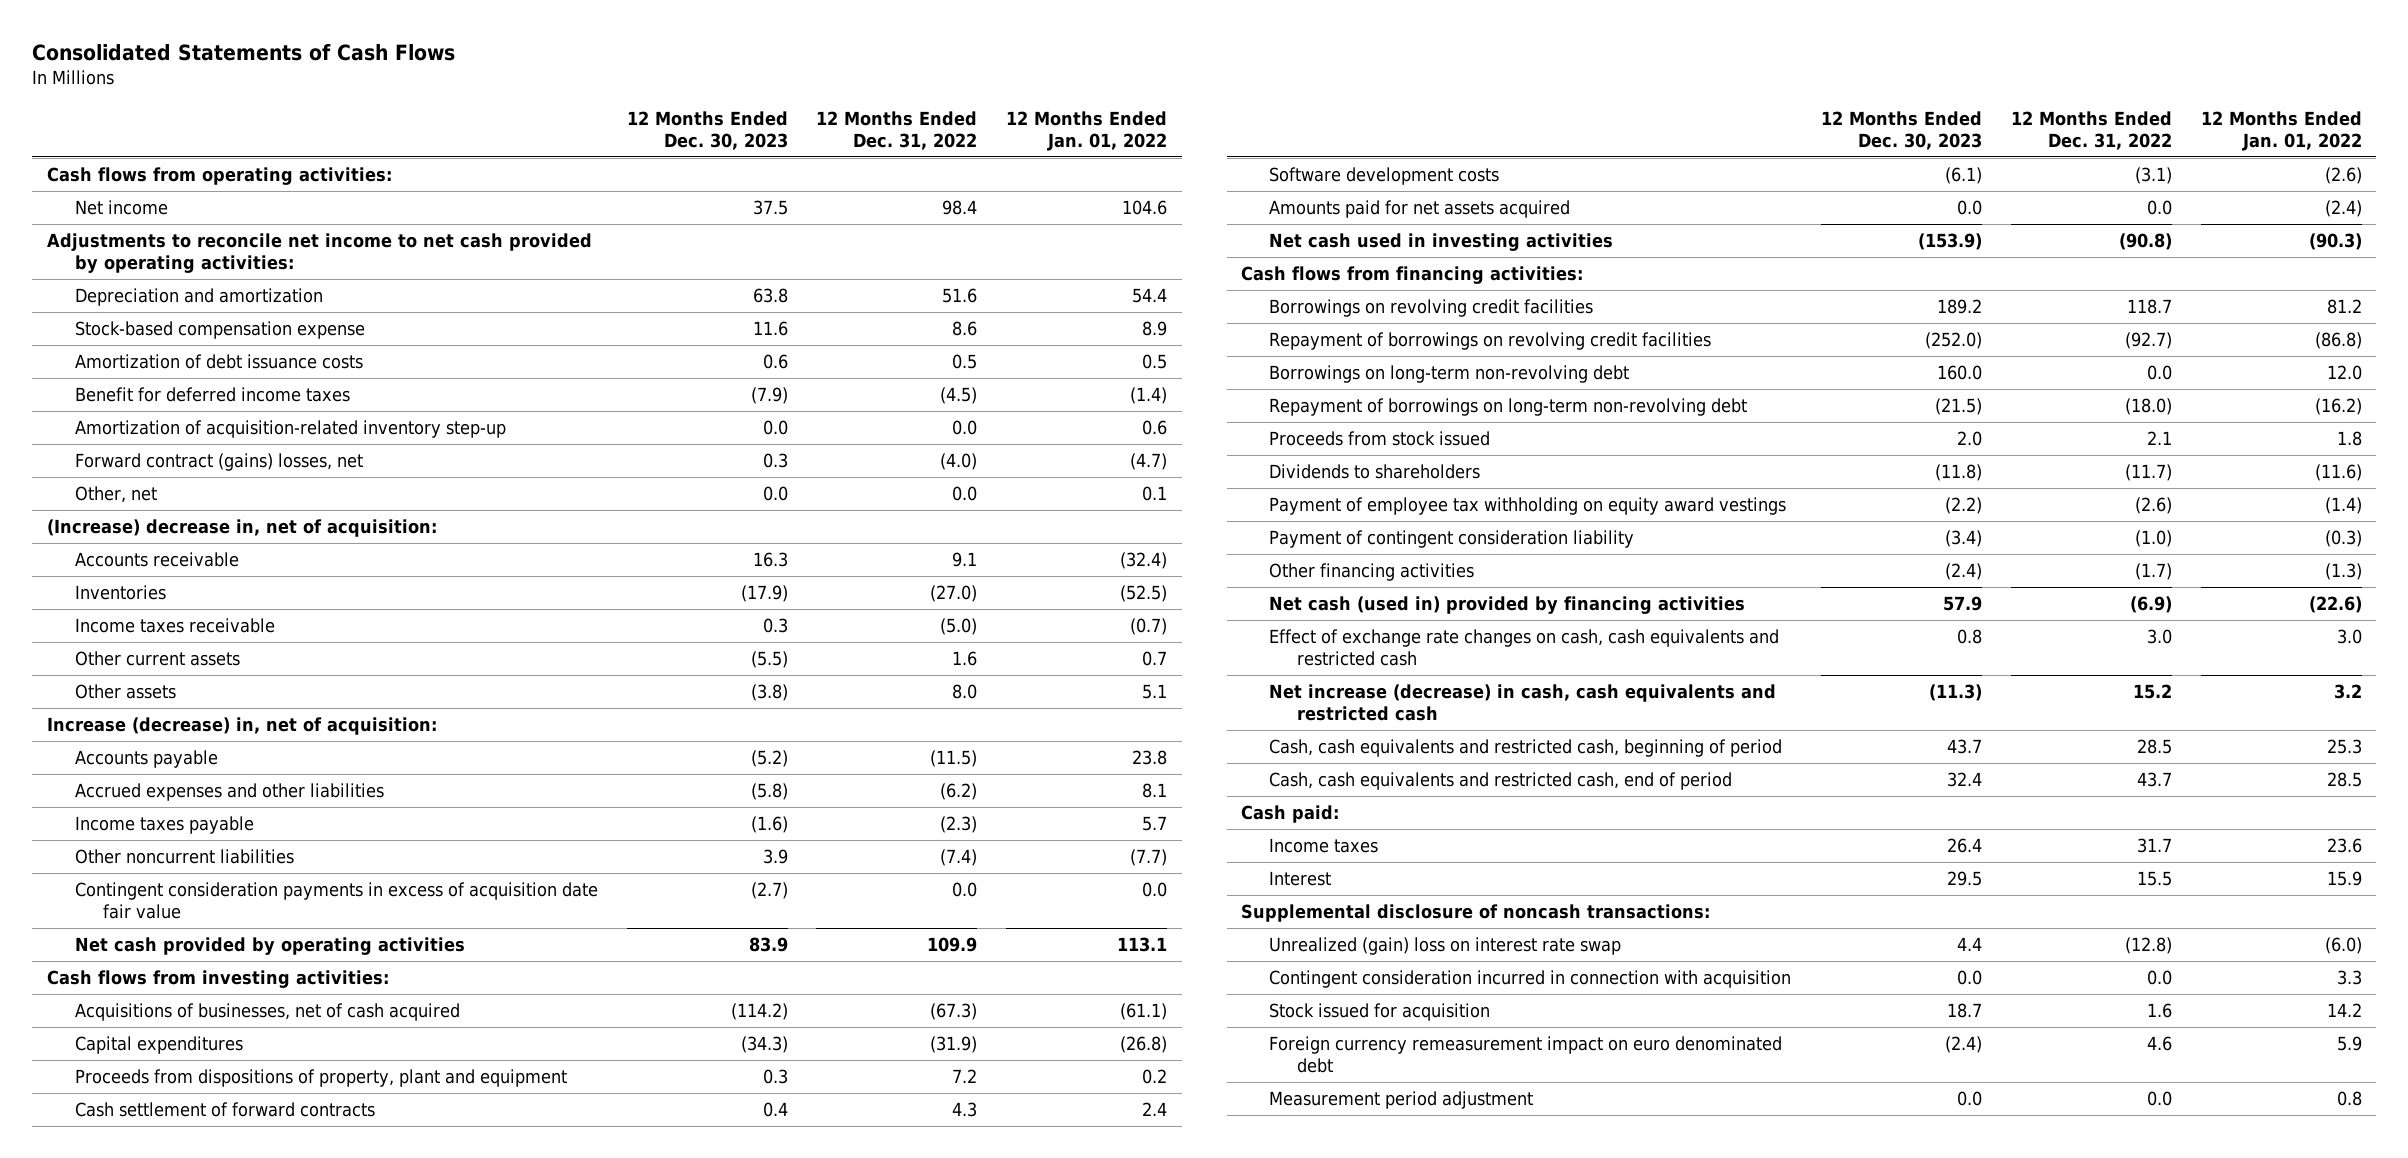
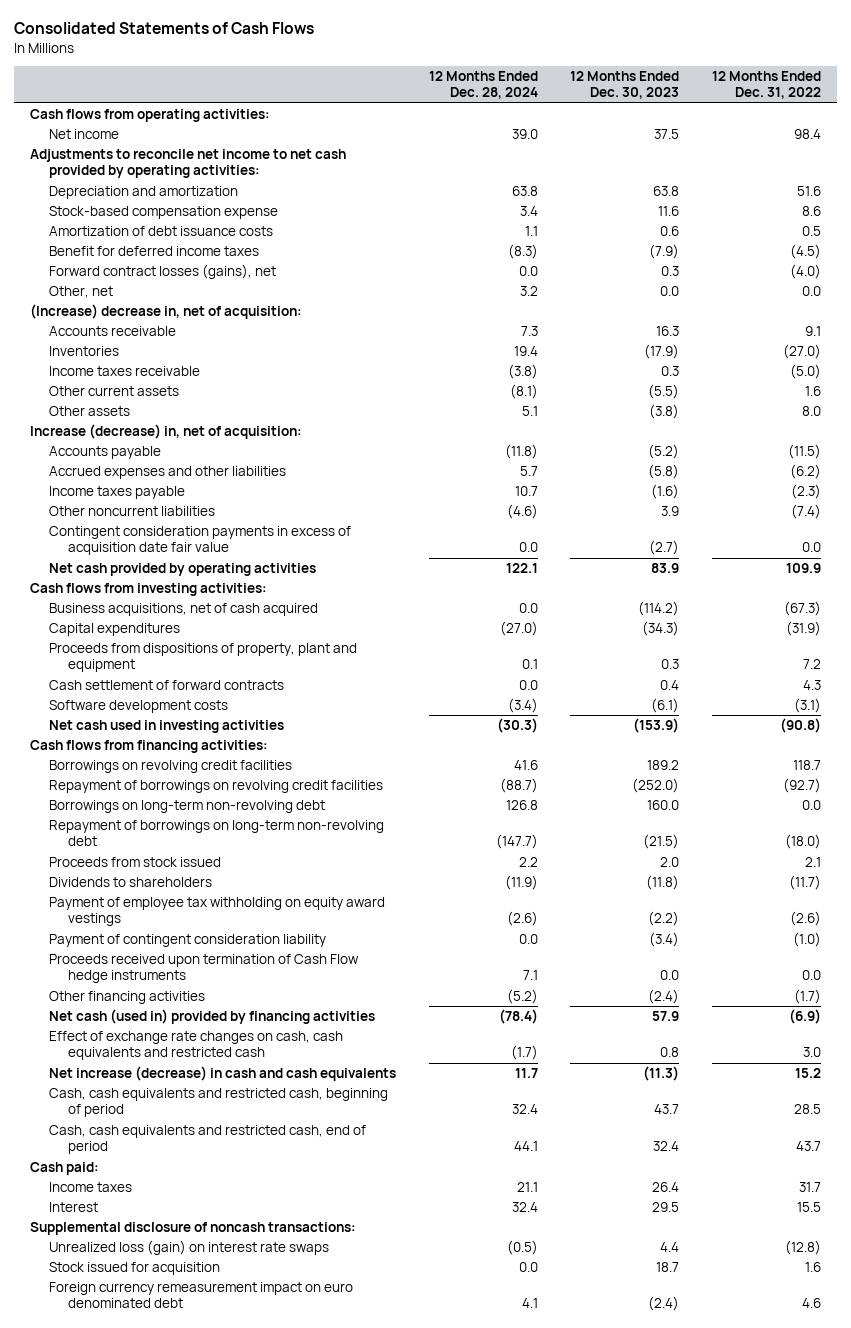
- | 12 Months Ended Dec. 30, 2023 | 12 Months Ended Dec. 31, 2022 | 12 Months Ended Jan. 01, 2022
+ | 12 Months Ended Dec. 28, 2024 | 12 Months Ended Dec. 30, 2023 | 12 Months Ended Dec. 31, 2022
- Amortization of acquisition-related inventory step-up | 0.0 | 0.0 | 0.6
- Forward contract (gains) losses, net | 0.3 | (4.0) | (4.7)
+ Forward contract losses (gains), net | 0.0 | 0.3 | (4.0)
- Acquisitions of businesses, net of cash acquired | (114.2) | (67.3) | (61.1)
+ Business acquisitions, net of cash acquired | 0.0 | (114.2) | (67.3)
- Amounts paid for net assets acquired | 0.0 | 0.0 | (2.4)
+ Proceeds received upon termination of Cash Flow hedge instruments | 7.1 | 0.0 | 0.0
- Net increase (decrease) in cash, cash equivalents and restricted cash | (11.3) | 15.2 | 3.2
+ Net increase (decrease) in cash and cash equivalents | 11.7 | (11.3) | 15.2
- Unrealized (gain) loss on interest rate swap | 4.4 | (12.8) | (6.0)
- Contingent consideration incurred in connection with acquisition | 0.0 | 0.0 | 3.3
+ Unrealized loss (gain) on interest rate swaps | (0.5) | 4.4 | (12.8)
- Measurement period adjustment | 0.0 | 0.0 | 0.8

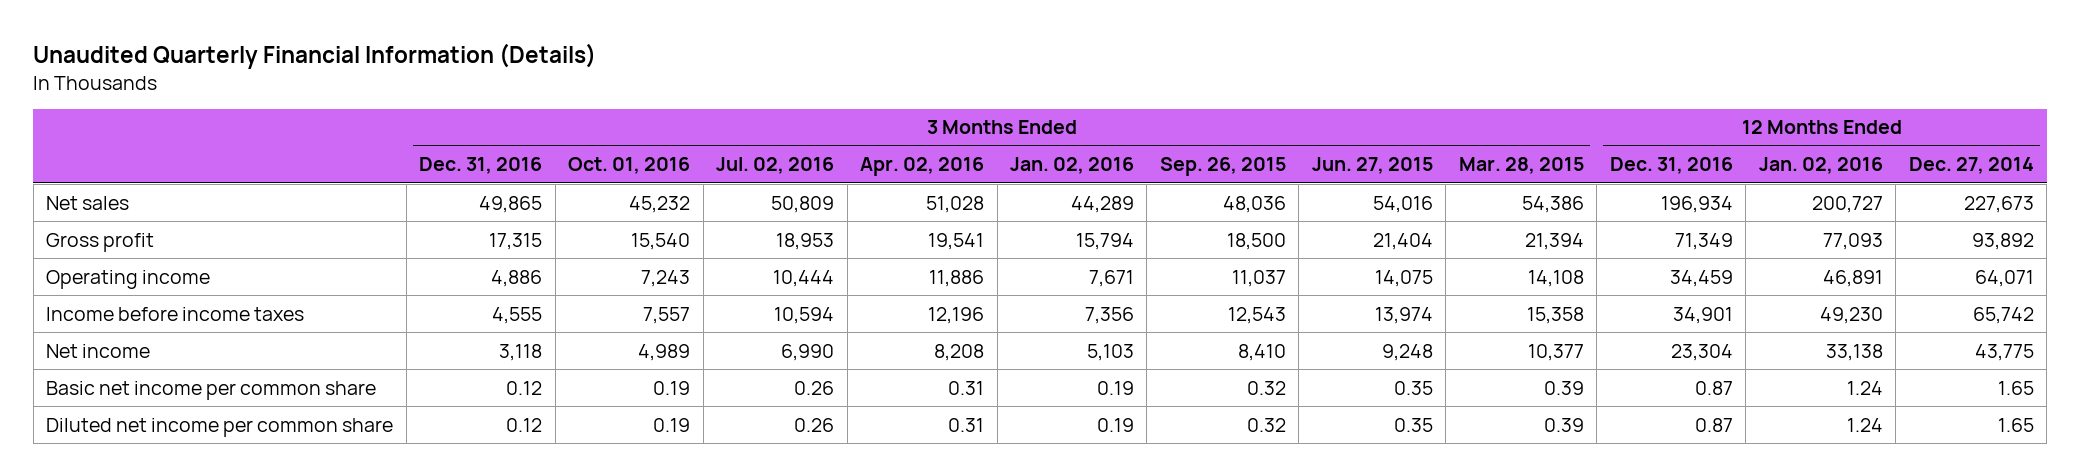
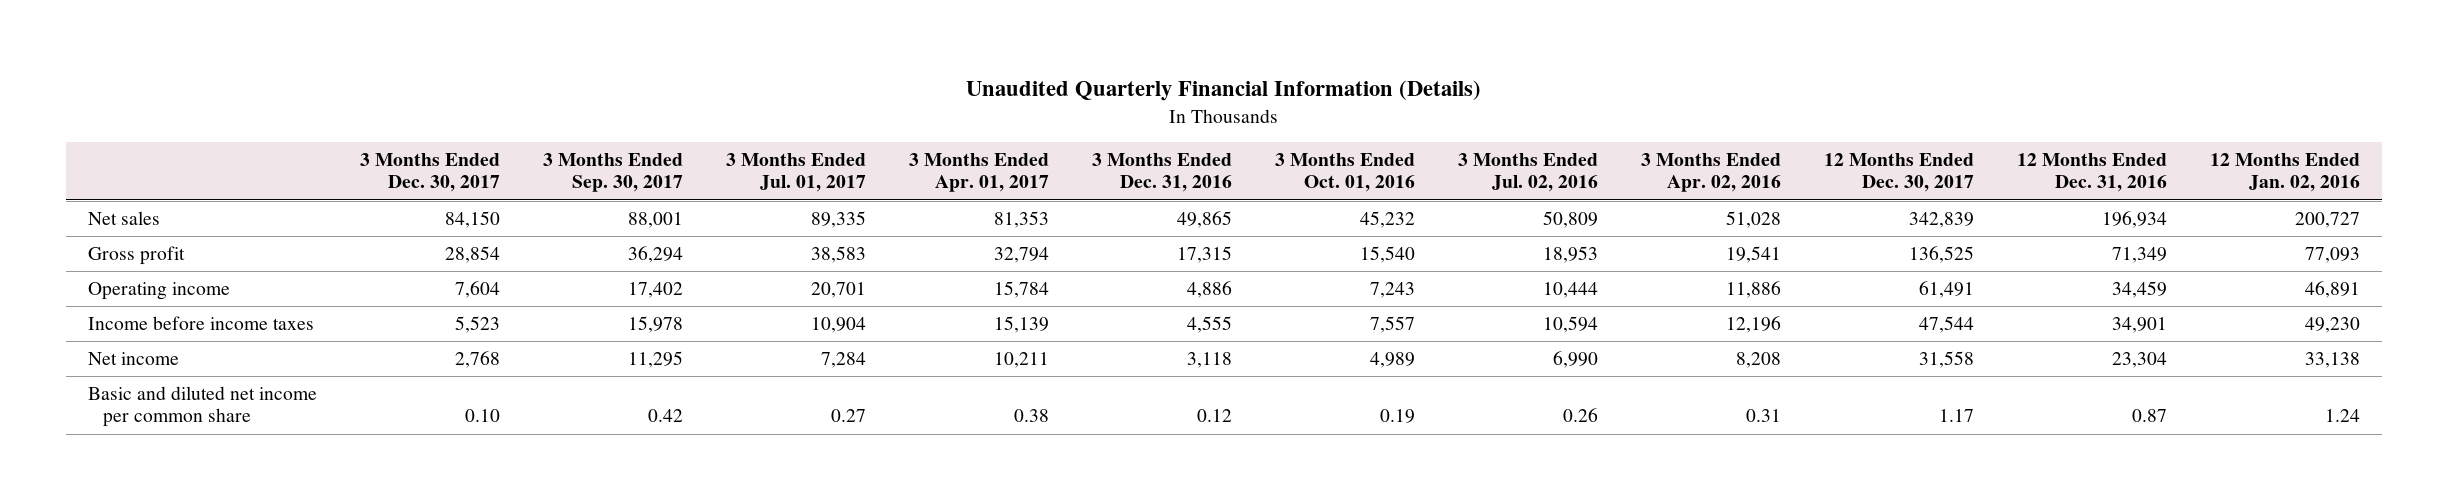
- | 3 Months Ended Dec. 31, 2016 | 3 Months Ended Oct. 01, 2016 | 3 Months Ended Jul. 02, 2016 | 3 Months Ended Apr. 02, 2016 | 3 Months Ended Jan. 02, 2016 | 3 Months Ended Sep. 26, 2015 | 3 Months Ended Jun. 27, 2015 | 3 Months Ended Mar. 28, 2015 | 12 Months Ended Dec. 31, 2016 | 12 Months Ended Jan. 02, 2016 | 12 Months Ended Dec. 27, 2014
+ | 3 Months Ended Dec. 30, 2017 | 3 Months Ended Sep. 30, 2017 | 3 Months Ended Jul. 01, 2017 | 3 Months Ended Apr. 01, 2017 | 3 Months Ended Dec. 31, 2016 | 3 Months Ended Oct. 01, 2016 | 3 Months Ended Jul. 02, 2016 | 3 Months Ended Apr. 02, 2016 | 12 Months Ended Dec. 30, 2017 | 12 Months Ended Dec. 31, 2016 | 12 Months Ended Jan. 02, 2016
- Basic net income per common share | 0.12 | 0.19 | 0.26 | 0.31 | 0.19 | 0.32 | 0.35 | 0.39 | 0.87 | 1.24 | 1.65
- Diluted net income per common share | 0.12 | 0.19 | 0.26 | 0.31 | 0.19 | 0.32 | 0.35 | 0.39 | 0.87 | 1.24 | 1.65
+ Basic and diluted net income per common share | 0.10 | 0.42 | 0.27 | 0.38 | 0.12 | 0.19 | 0.26 | 0.31 | 1.17 | 0.87 | 1.24

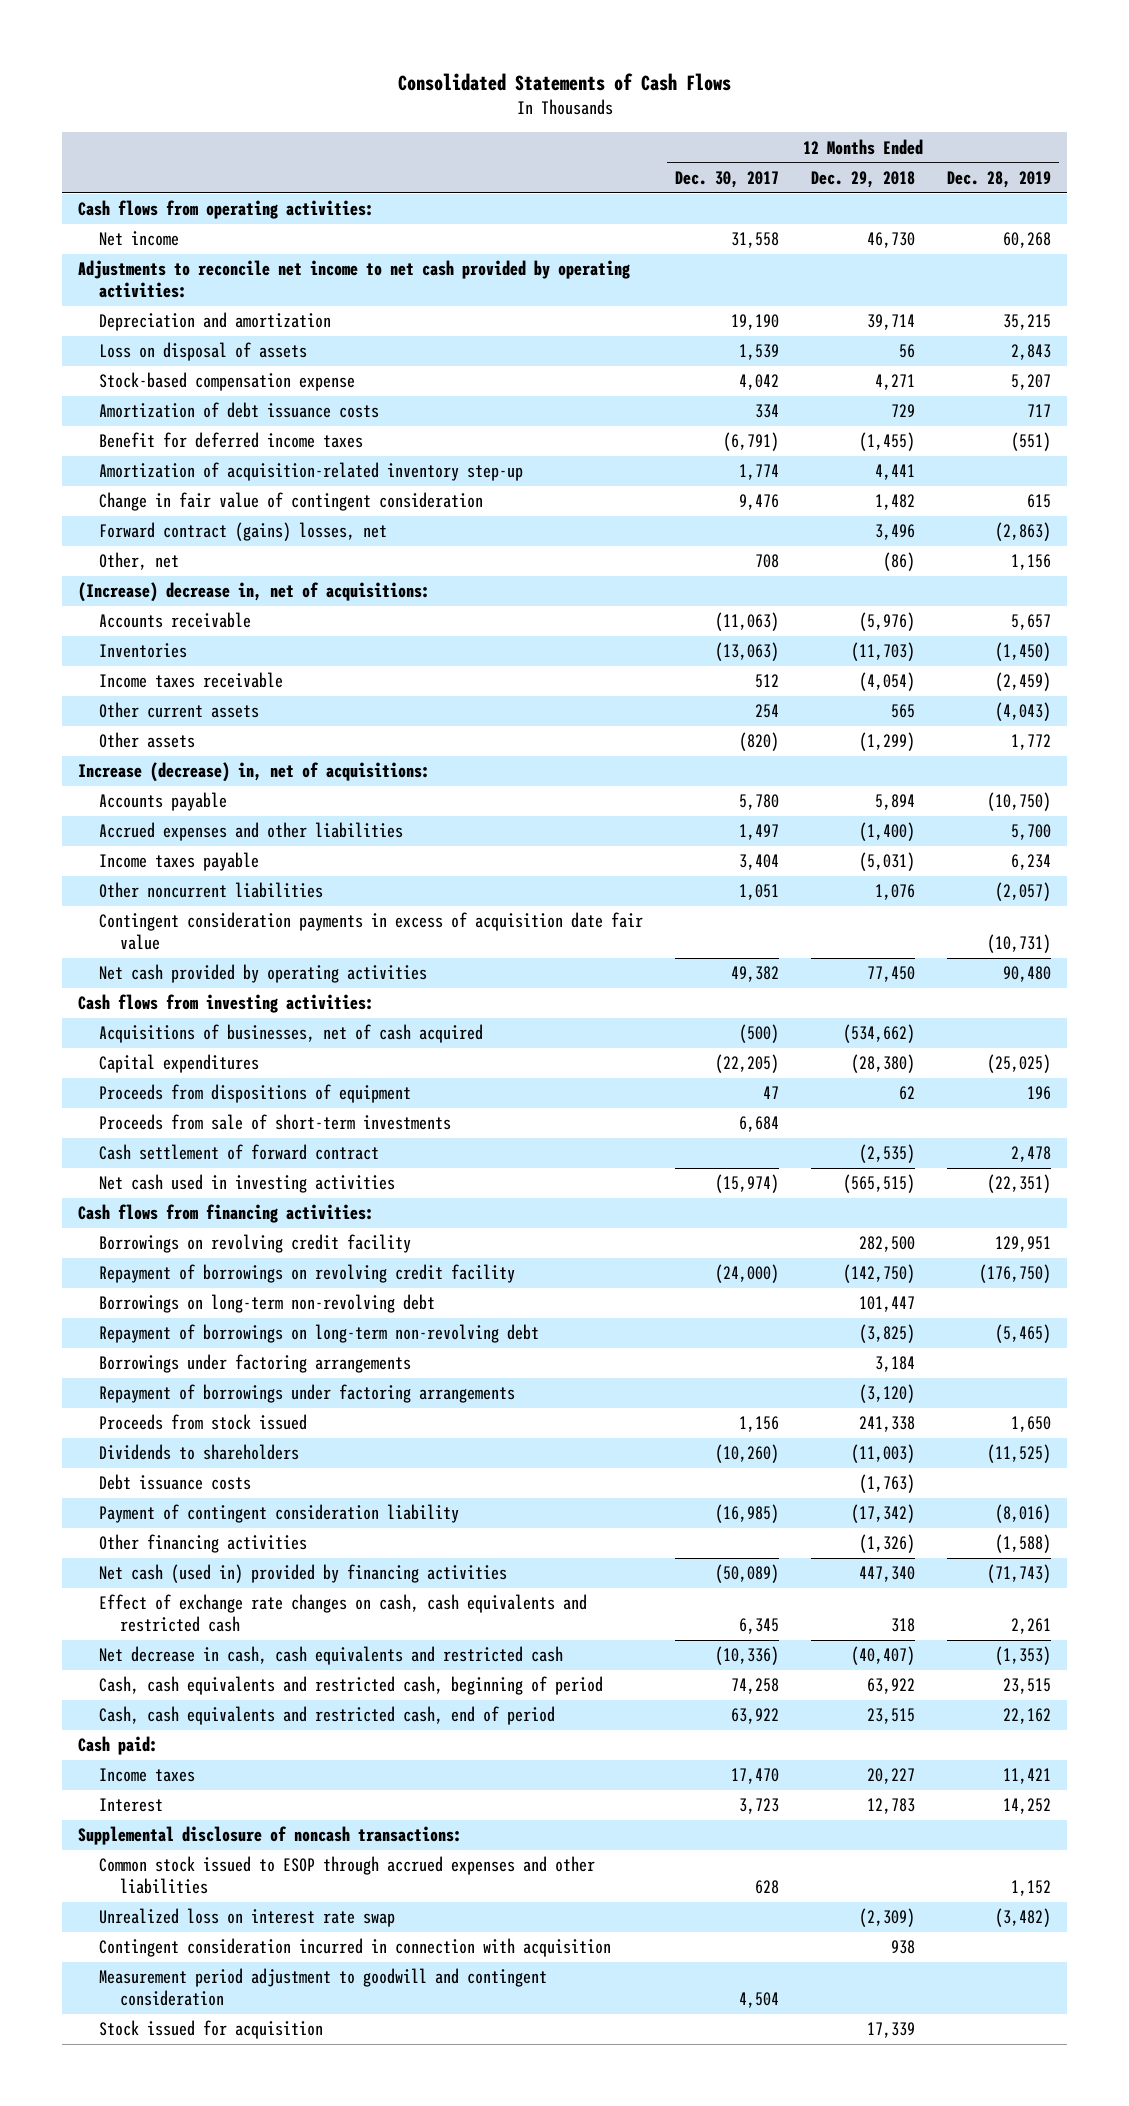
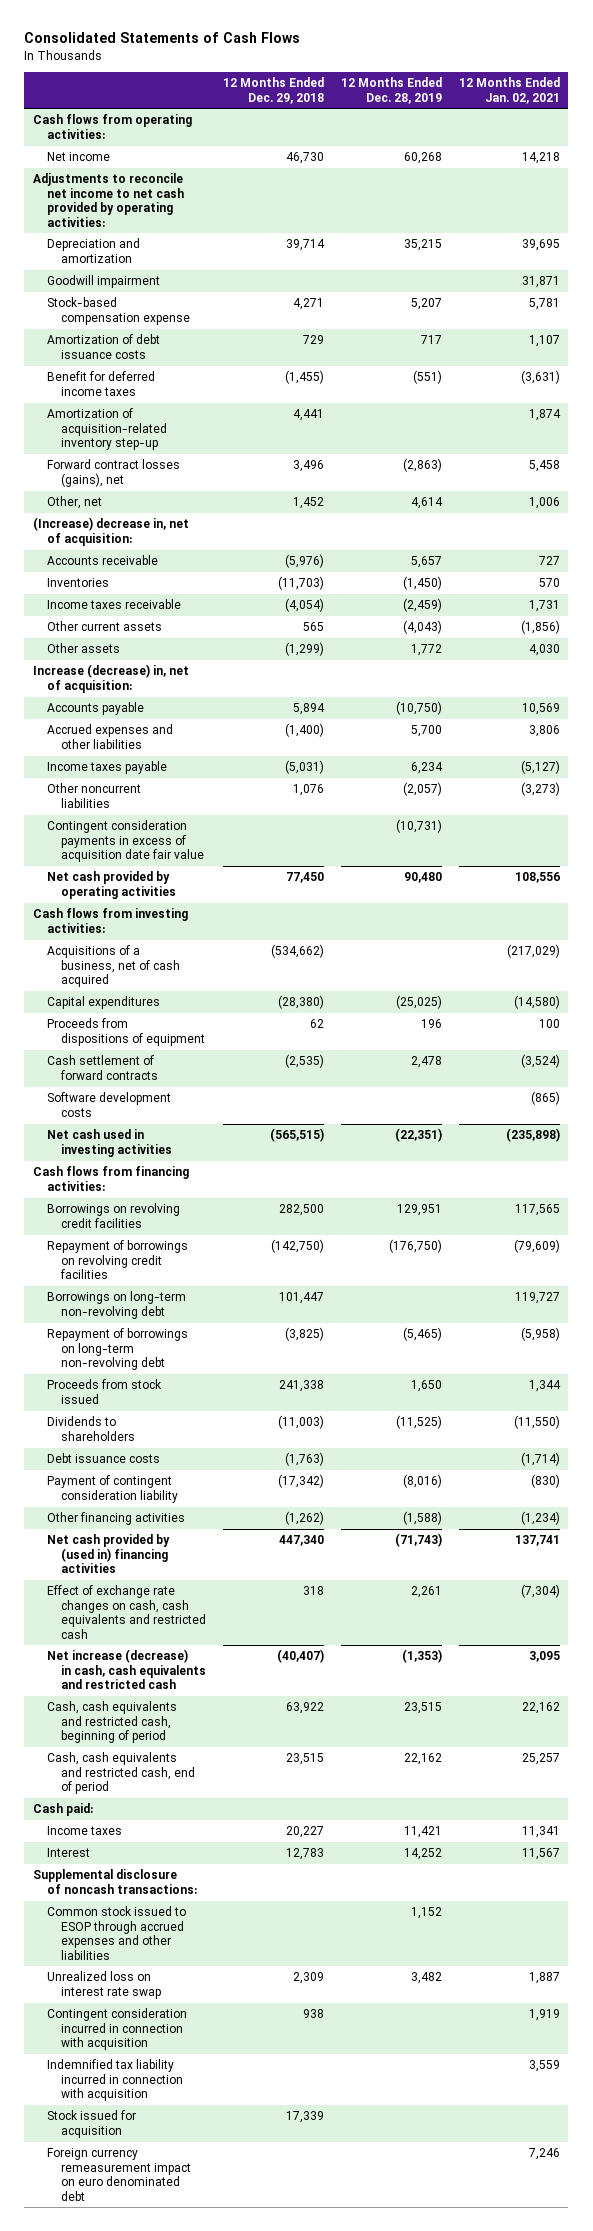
- | 12 Months Ended Dec. 30, 2017 | 12 Months Ended Dec. 29, 2018 | 12 Months Ended Dec. 28, 2019
+ | 12 Months Ended Dec. 29, 2018 | 12 Months Ended Dec. 28, 2019 | 12 Months Ended Jan. 02, 2021
- Loss on disposal of assets | 1,539 | 56 | 2,843
+ Goodwill impairment | | | 31,871
- Change in fair value of contingent consideration | 9,476 | 1,482 | 615
- Forward contract (gains) losses, net | | 3,496 | (2,863)
- Other, net | 708 | (86) | 1,156
- (Increase) decrease in, net of acquisitions:
+ Forward contract losses (gains), net | 3,496 | (2,863) | 5,458
+ Other, net | 1,452 | 4,614 | 1,006
+ (Increase) decrease in, net of acquisition:
- Increase (decrease) in, net of acquisitions:
+ Increase (decrease) in, net of acquisition:
- Acquisitions of businesses, net of cash acquired | (500) | (534,662) |
+ Acquisitions of a business, net of cash acquired | (534,662) | | (217,029)
- Proceeds from sale of short-term investments | 6,684 | |
- Cash settlement of forward contract | | (2,535) | 2,478
+ Cash settlement of forward contracts | (2,535) | 2,478 | (3,524)
+ Software development costs | | | (865)
- Borrowings on revolving credit facility | | 282,500 | 129,951
- Repayment of borrowings on revolving credit facility | (24,000) | (142,750) | (176,750)
+ Borrowings on revolving credit facilities | 282,500 | 129,951 | 117,565
+ Repayment of borrowings on revolving credit facilities | (142,750) | (176,750) | (79,609)
- Borrowings under factoring arrangements | | 3,184 |
- Repayment of borrowings under factoring arrangements | | (3,120) |
- Other financing activities | | (1,326) | (1,588)
- Net cash (used in) provided by financing activities | (50,089) | 447,340 | (71,743)
+ Other financing activities | (1,262) | (1,588) | (1,234)
+ Net cash provided by (used in) financing activities | 447,340 | (71,743) | 137,741
- Net decrease in cash, cash equivalents and restricted cash | (10,336) | (40,407) | (1,353)
+ Net increase (decrease) in cash, cash equivalents and restricted cash | (40,407) | (1,353) | 3,095
- Unrealized loss on interest rate swap | | (2,309) | (3,482)
+ Unrealized loss on interest rate swap | 2,309 | 3,482 | 1,887
- Measurement period adjustment to goodwill and contingent consideration | 4,504 | |
+ Indemnified tax liability incurred in connection with acquisition | | | 3,559
+ Foreign currency remeasurement impact on euro denominated debt | | | 7,246

